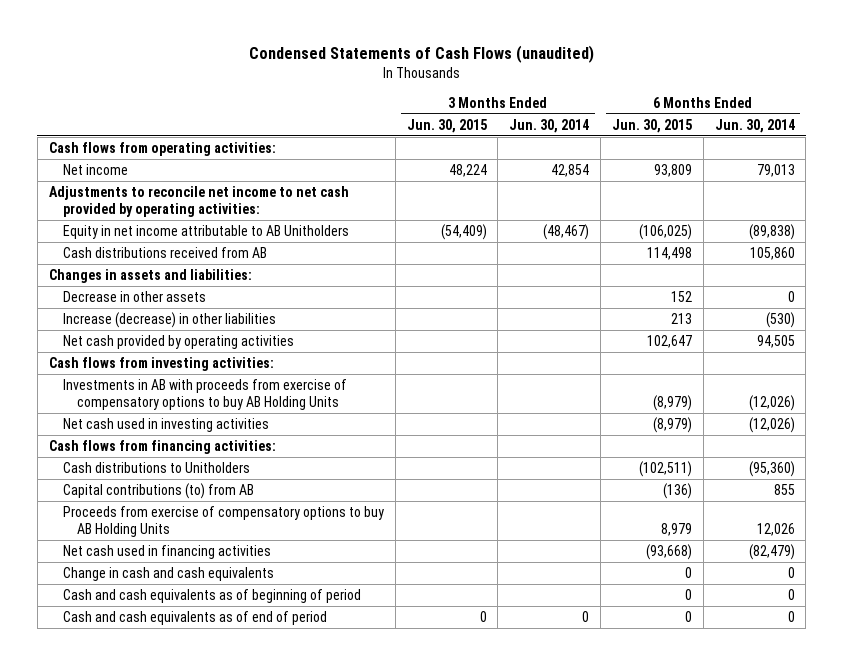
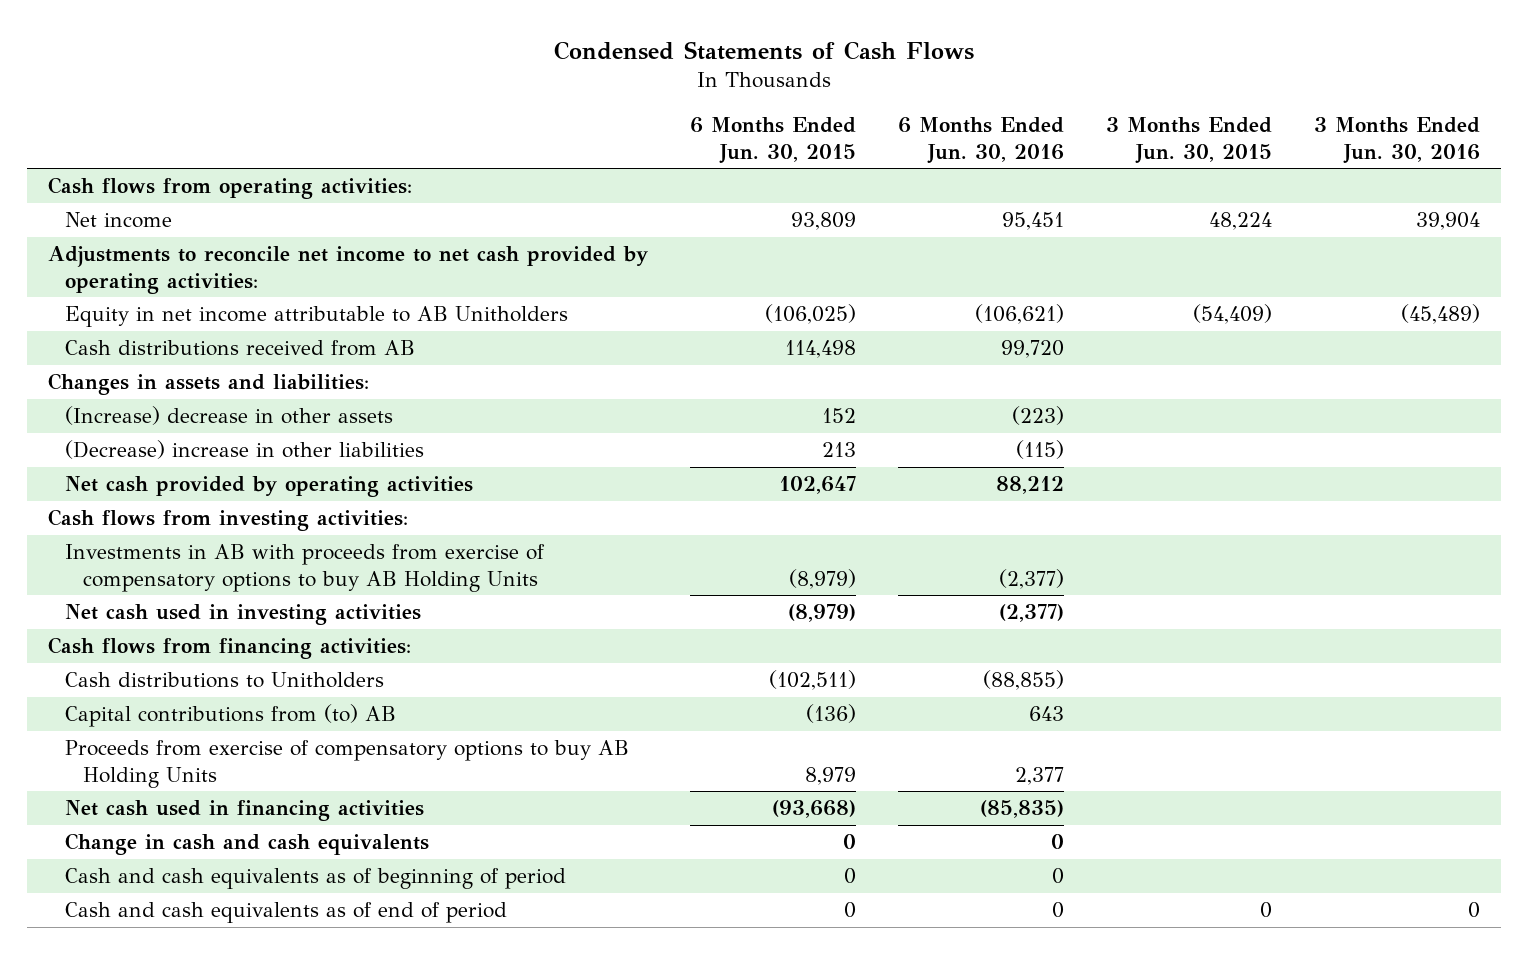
- Condensed Statements of Cash Flows (unaudited)
+ Condensed Statements of Cash Flows
- | 3 Months Ended Jun. 30, 2015 | 3 Months Ended Jun. 30, 2014 | 6 Months Ended Jun. 30, 2015 | 6 Months Ended Jun. 30, 2014
+ | 6 Months Ended Jun. 30, 2015 | 6 Months Ended Jun. 30, 2016 | 3 Months Ended Jun. 30, 2015 | 3 Months Ended Jun. 30, 2016
- Decrease in other assets | | | 152 | 0
- Increase (decrease) in other liabilities | | | 213 | (530)
+ (Increase) decrease in other assets | 152 | (223) | |
+ (Decrease) increase in other liabilities | 213 | (115) | |
- Capital contributions (to) from AB | | | (136) | 855
+ Capital contributions from (to) AB | (136) | 643 | |

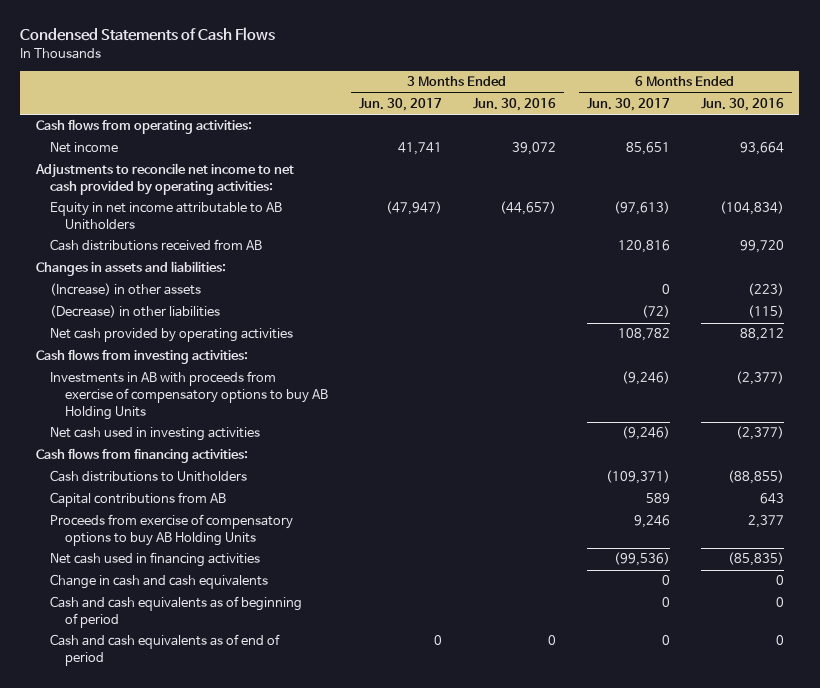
- | 6 Months Ended Jun. 30, 2015 | 6 Months Ended Jun. 30, 2016 | 3 Months Ended Jun. 30, 2015 | 3 Months Ended Jun. 30, 2016
+ | 3 Months Ended Jun. 30, 2017 | 3 Months Ended Jun. 30, 2016 | 6 Months Ended Jun. 30, 2017 | 6 Months Ended Jun. 30, 2016
- Net income | 93,809 | 95,451 | 48,224 | 39,904
+ Net income | 41,741 | 39,072 | 85,651 | 93,664
- Equity in net income attributable to AB Unitholders | (106,025) | (106,621) | (54,409) | (45,489)
+ Equity in net income attributable to AB Unitholders | (47,947) | (44,657) | (97,613) | (104,834)
- (Increase) decrease in other assets | 152 | (223) | |
- (Decrease) increase in other liabilities | 213 | (115) | |
+ (Increase) in other assets | | | 0 | (223)
+ (Decrease) in other liabilities | | | (72) | (115)
- Capital contributions from (to) AB | (136) | 643 | |
+ Capital contributions from AB | | | 589 | 643

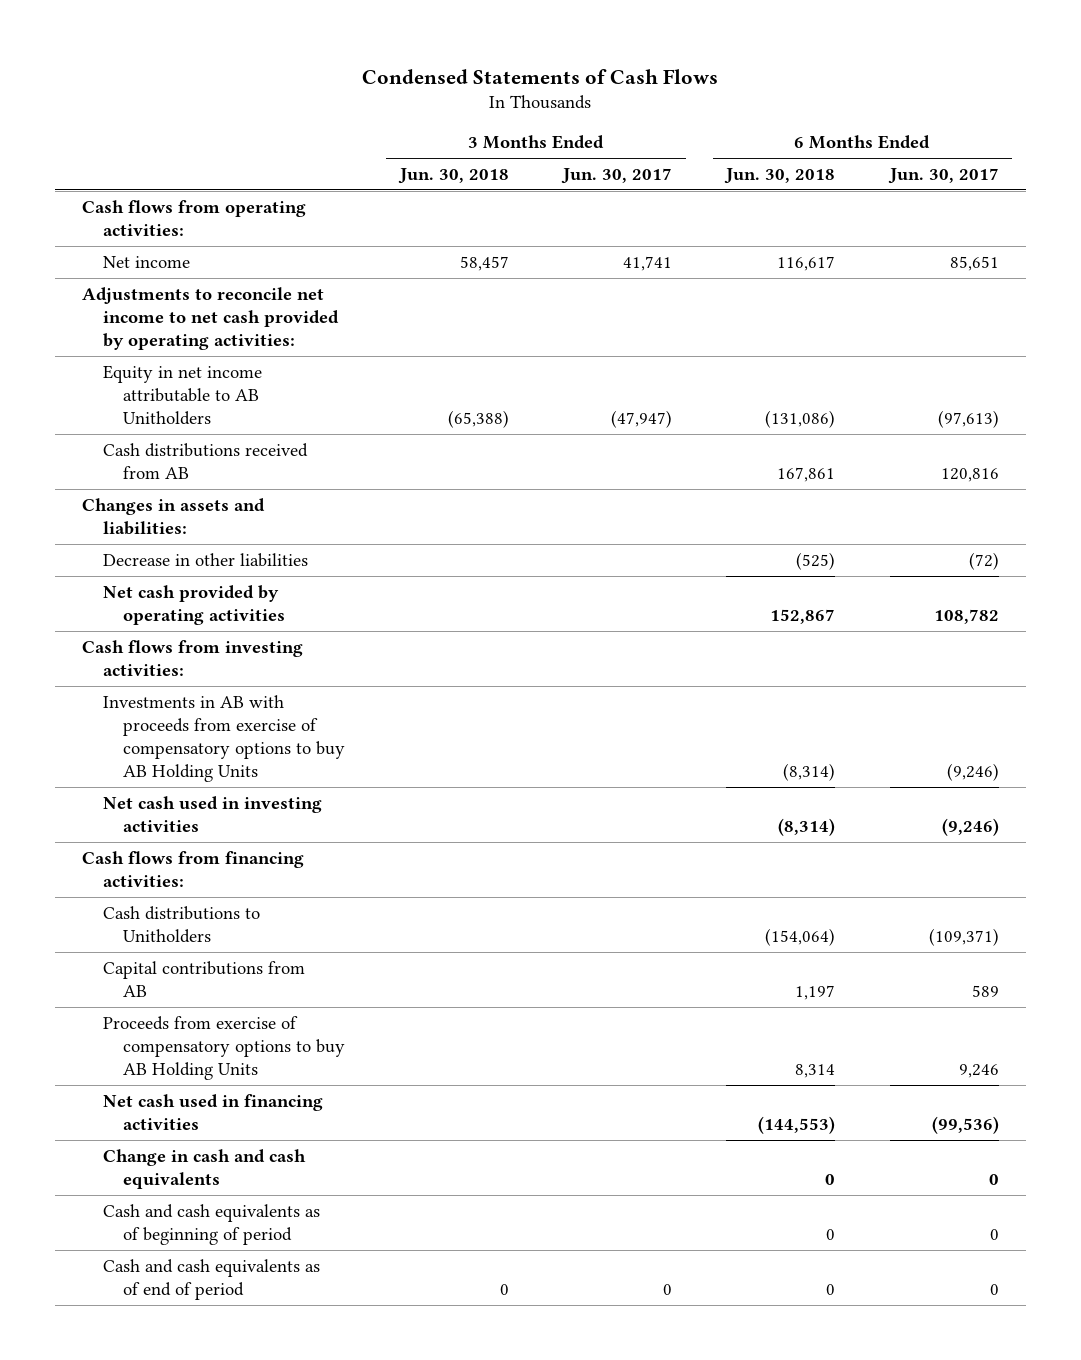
- | 3 Months Ended Jun. 30, 2017 | 3 Months Ended Jun. 30, 2016 | 6 Months Ended Jun. 30, 2017 | 6 Months Ended Jun. 30, 2016
+ | 3 Months Ended Jun. 30, 2018 | 3 Months Ended Jun. 30, 2017 | 6 Months Ended Jun. 30, 2018 | 6 Months Ended Jun. 30, 2017
- (Increase) in other assets | | | 0 | (223)
- (Decrease) in other liabilities | | | (72) | (115)
+ Decrease in other liabilities | | | (525) | (72)

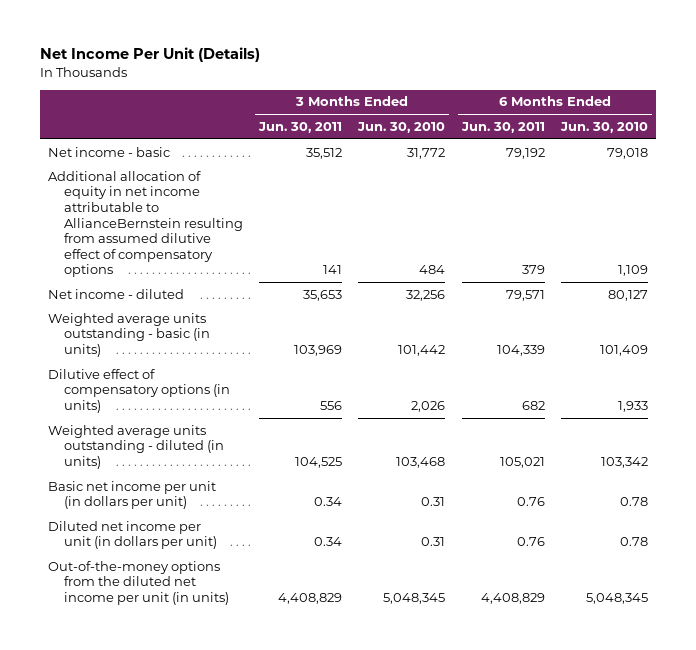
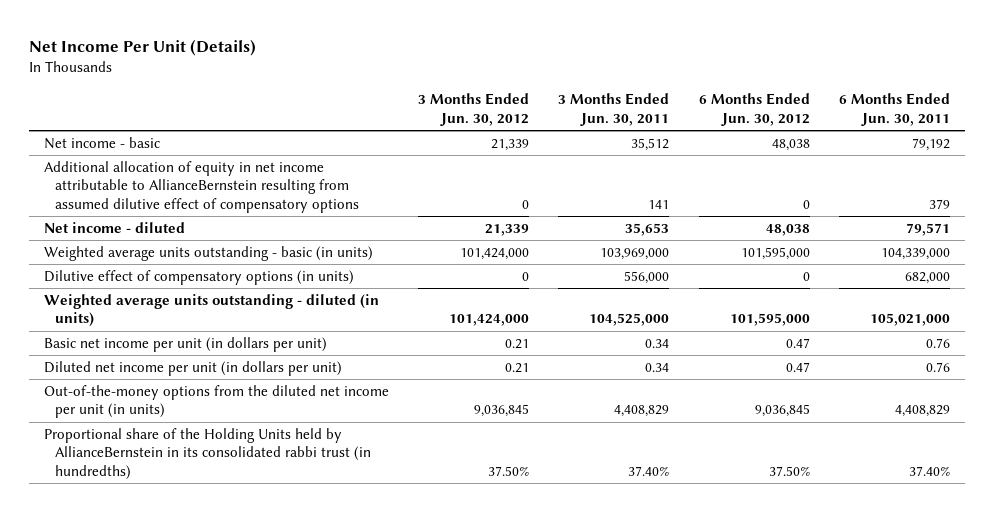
- | 3 Months Ended Jun. 30, 2011 | 3 Months Ended Jun. 30, 2010 | 6 Months Ended Jun. 30, 2011 | 6 Months Ended Jun. 30, 2010
+ | 3 Months Ended Jun. 30, 2012 | 3 Months Ended Jun. 30, 2011 | 6 Months Ended Jun. 30, 2012 | 6 Months Ended Jun. 30, 2011
- Weighted average units outstanding - basic (in units) | 103,969 | 101,442 | 104,339 | 101,409
- Dilutive effect of compensatory options (in units) | 556 | 2,026 | 682 | 1,933
- Weighted average units outstanding - diluted (in units) | 104,525 | 103,468 | 105,021 | 103,342
+ Weighted average units outstanding - basic (in units) | 101,424,000 | 103,969,000 | 101,595,000 | 104,339,000
+ Dilutive effect of compensatory options (in units) | 0 | 556,000 | 0 | 682,000
+ Weighted average units outstanding - diluted (in units) | 101,424,000 | 104,525,000 | 101,595,000 | 105,021,000
+ Proportional share of the Holding Units held by AllianceBernstein in its consolidated rabbi trust (in hundredths) | 37.50% | 37.40% | 37.50% | 37.40%

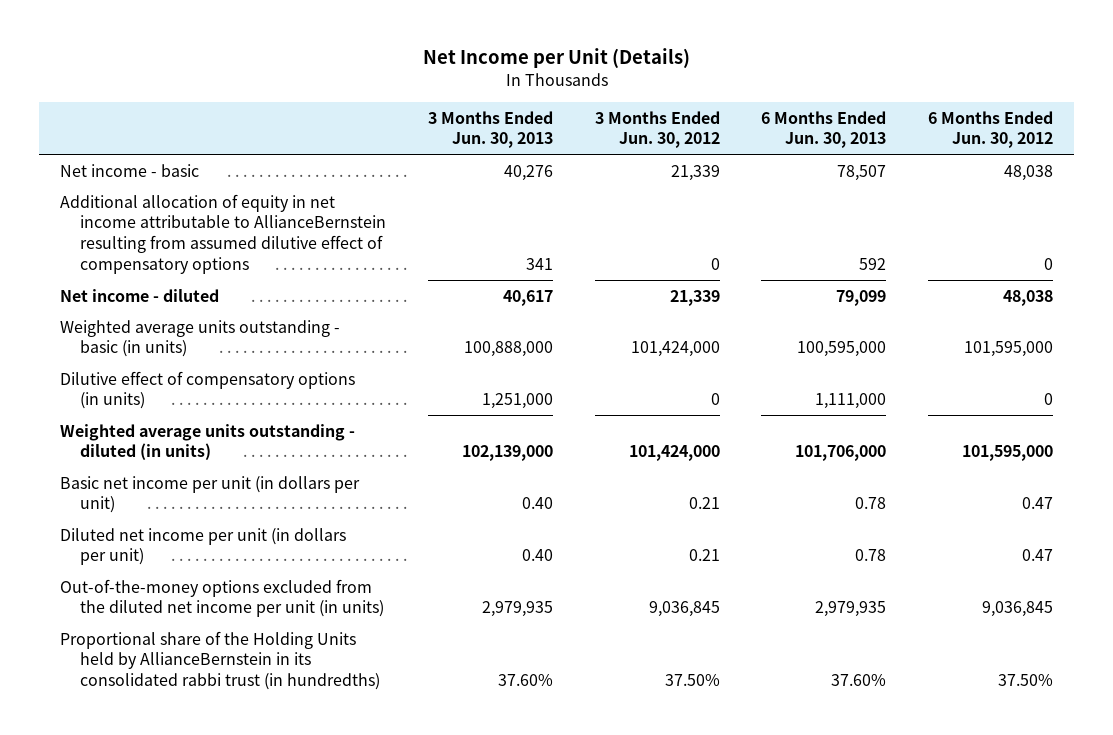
- Net Income Per Unit (Details)
+ Net Income per Unit (Details)
- | 3 Months Ended Jun. 30, 2012 | 3 Months Ended Jun. 30, 2011 | 6 Months Ended Jun. 30, 2012 | 6 Months Ended Jun. 30, 2011
+ | 3 Months Ended Jun. 30, 2013 | 3 Months Ended Jun. 30, 2012 | 6 Months Ended Jun. 30, 2013 | 6 Months Ended Jun. 30, 2012
- Out-of-the-money options from the diluted net income per unit (in units) | 9,036,845 | 4,408,829 | 9,036,845 | 4,408,829
+ Out-of-the-money options excluded from the diluted net income per unit (in units) | 2,979,935 | 9,036,845 | 2,979,935 | 9,036,845

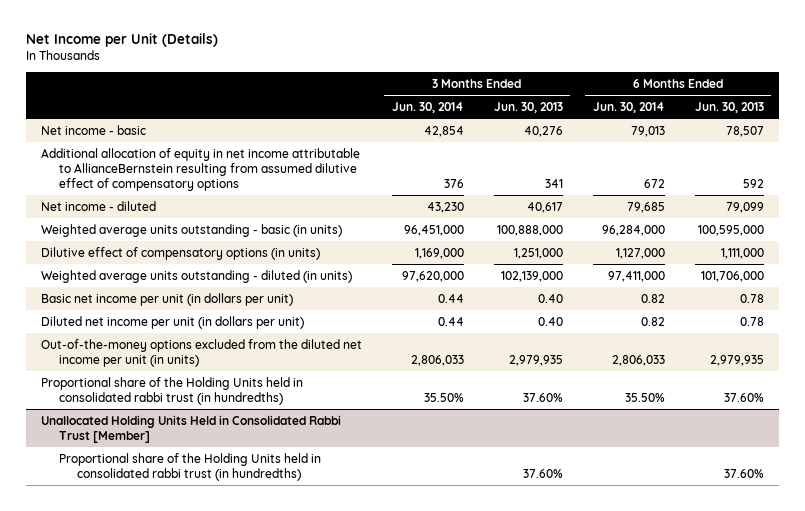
- | 3 Months Ended Jun. 30, 2013 | 3 Months Ended Jun. 30, 2012 | 6 Months Ended Jun. 30, 2013 | 6 Months Ended Jun. 30, 2012
+ | 3 Months Ended Jun. 30, 2014 | 3 Months Ended Jun. 30, 2013 | 6 Months Ended Jun. 30, 2014 | 6 Months Ended Jun. 30, 2013
- Proportional share of the Holding Units held by AllianceBernstein in its consolidated rabbi trust (in hundredths) | 37.60% | 37.50% | 37.60% | 37.50%
+ Proportional share of the Holding Units held in consolidated rabbi trust (in hundredths) | 35.50% | 37.60% | 35.50% | 37.60%
+ Unallocated Holding Units Held in Consolidated Rabbi Trust [Member]
+ Proportional share of the Holding Units held in consolidated rabbi trust (in hundredths) | | 37.60% | | 37.60%

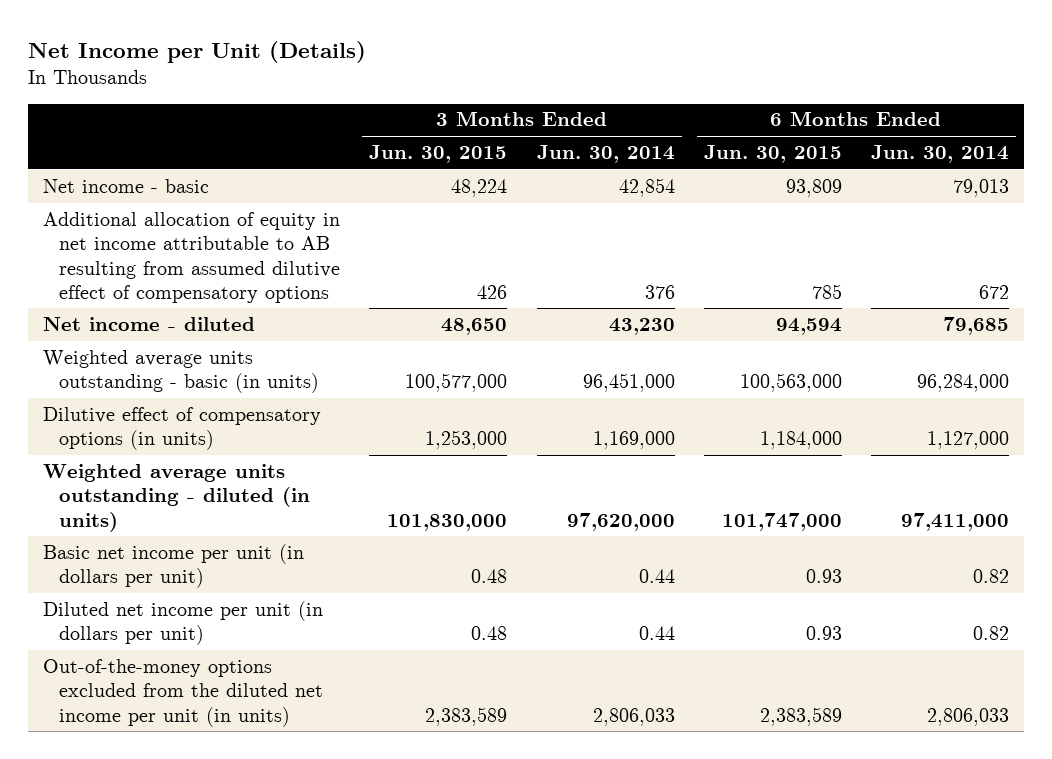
- | 3 Months Ended Jun. 30, 2014 | 3 Months Ended Jun. 30, 2013 | 6 Months Ended Jun. 30, 2014 | 6 Months Ended Jun. 30, 2013
+ | 3 Months Ended Jun. 30, 2015 | 3 Months Ended Jun. 30, 2014 | 6 Months Ended Jun. 30, 2015 | 6 Months Ended Jun. 30, 2014
- Additional allocation of equity in net income attributable to AllianceBernstein resulting from assumed dilutive effect of compensatory options | 376 | 341 | 672 | 592
+ Additional allocation of equity in net income attributable to AB resulting from assumed dilutive effect of compensatory options | 426 | 376 | 785 | 672
- Proportional share of the Holding Units held in consolidated rabbi trust (in hundredths) | 35.50% | 37.60% | 35.50% | 37.60%
- Unallocated Holding Units Held in Consolidated Rabbi Trust [Member]
- Proportional share of the Holding Units held in consolidated rabbi trust (in hundredths) | | 37.60% | | 37.60%

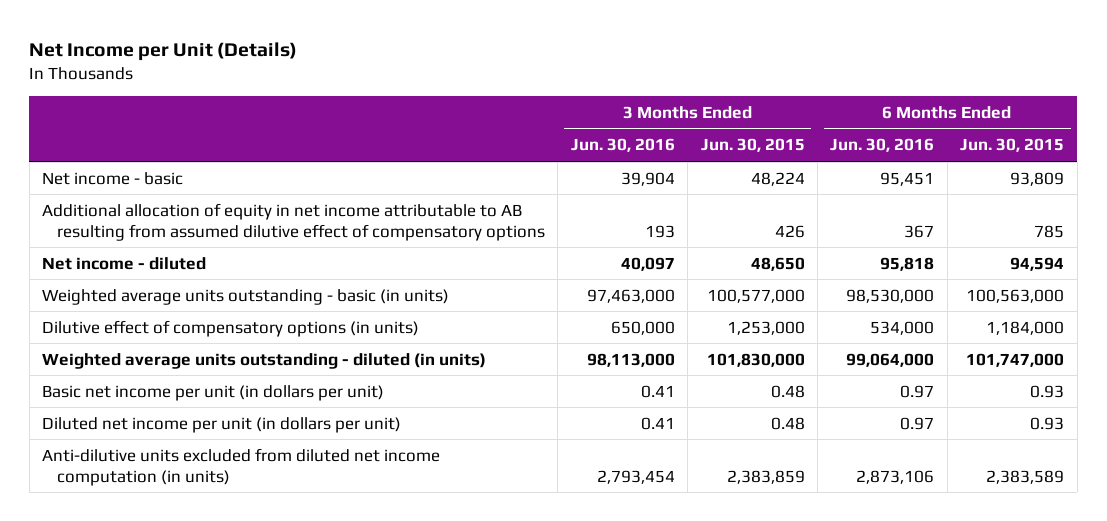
- | 3 Months Ended Jun. 30, 2015 | 3 Months Ended Jun. 30, 2014 | 6 Months Ended Jun. 30, 2015 | 6 Months Ended Jun. 30, 2014
+ | 3 Months Ended Jun. 30, 2016 | 3 Months Ended Jun. 30, 2015 | 6 Months Ended Jun. 30, 2016 | 6 Months Ended Jun. 30, 2015
- Out-of-the-money options excluded from the diluted net income per unit (in units) | 2,383,589 | 2,806,033 | 2,383,589 | 2,806,033
+ Anti-dilutive units excluded from diluted net income computation (in units) | 2,793,454 | 2,383,859 | 2,873,106 | 2,383,589

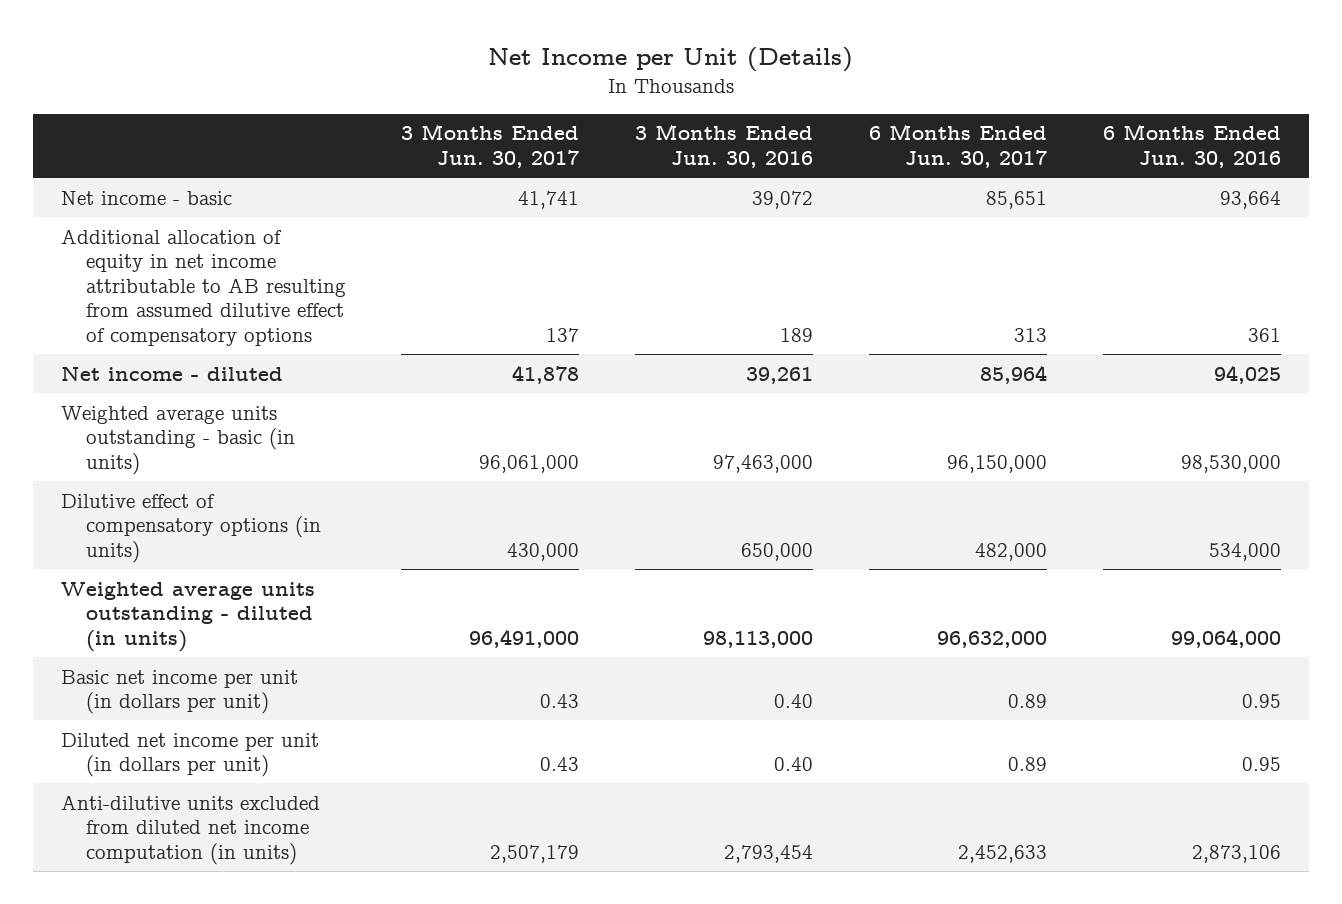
- | 3 Months Ended Jun. 30, 2016 | 3 Months Ended Jun. 30, 2015 | 6 Months Ended Jun. 30, 2016 | 6 Months Ended Jun. 30, 2015
+ | 3 Months Ended Jun. 30, 2017 | 3 Months Ended Jun. 30, 2016 | 6 Months Ended Jun. 30, 2017 | 6 Months Ended Jun. 30, 2016
- Net income - basic | 39,904 | 48,224 | 95,451 | 93,809
- Additional allocation of equity in net income attributable to AB resulting from assumed dilutive effect of compensatory options | 193 | 426 | 367 | 785
- Net income - diluted | 40,097 | 48,650 | 95,818 | 94,594
+ Net income - basic | 41,741 | 39,072 | 85,651 | 93,664
+ Additional allocation of equity in net income attributable to AB resulting from assumed dilutive effect of compensatory options | 137 | 189 | 313 | 361
+ Net income - diluted | 41,878 | 39,261 | 85,964 | 94,025
- Basic net income per unit (in dollars per unit) | 0.41 | 0.48 | 0.97 | 0.93
- Diluted net income per unit (in dollars per unit) | 0.41 | 0.48 | 0.97 | 0.93
+ Basic net income per unit (in dollars per unit) | 0.43 | 0.40 | 0.89 | 0.95
+ Diluted net income per unit (in dollars per unit) | 0.43 | 0.40 | 0.89 | 0.95

